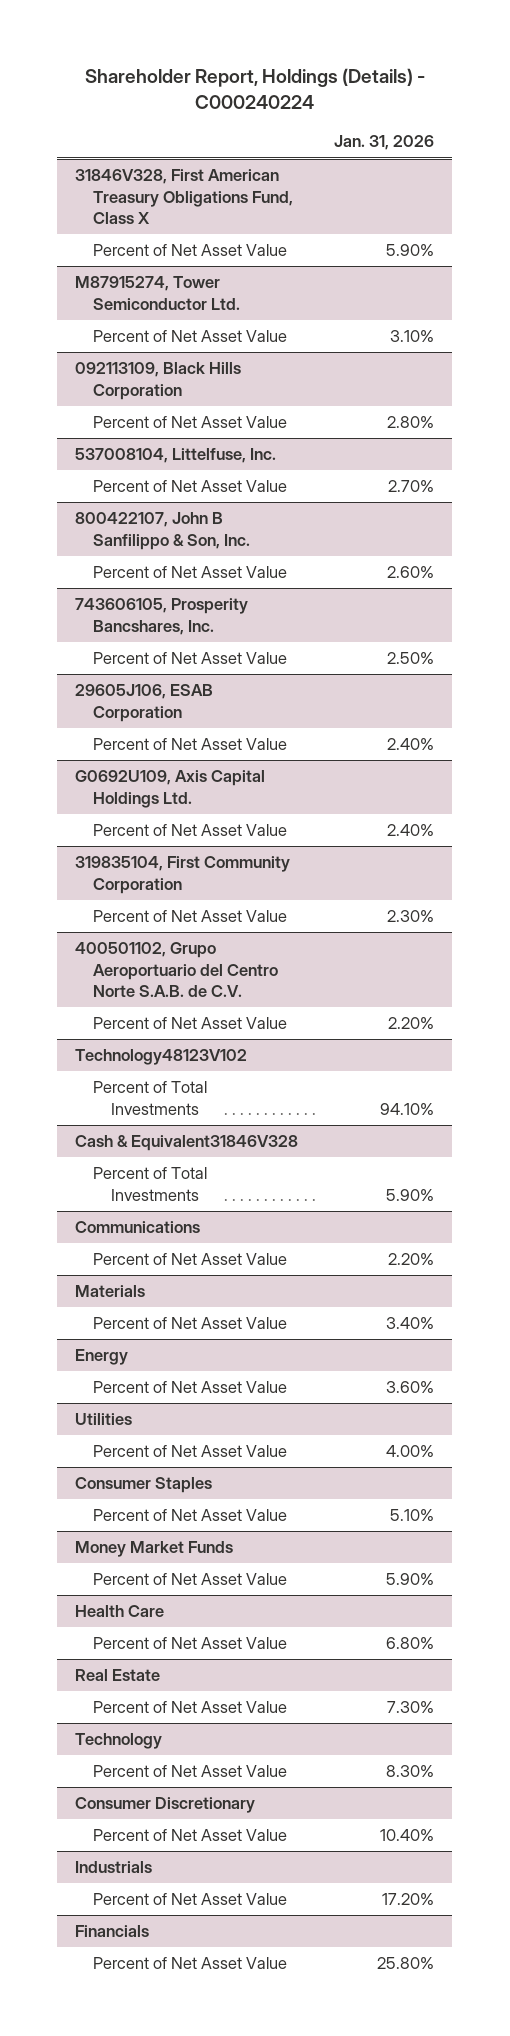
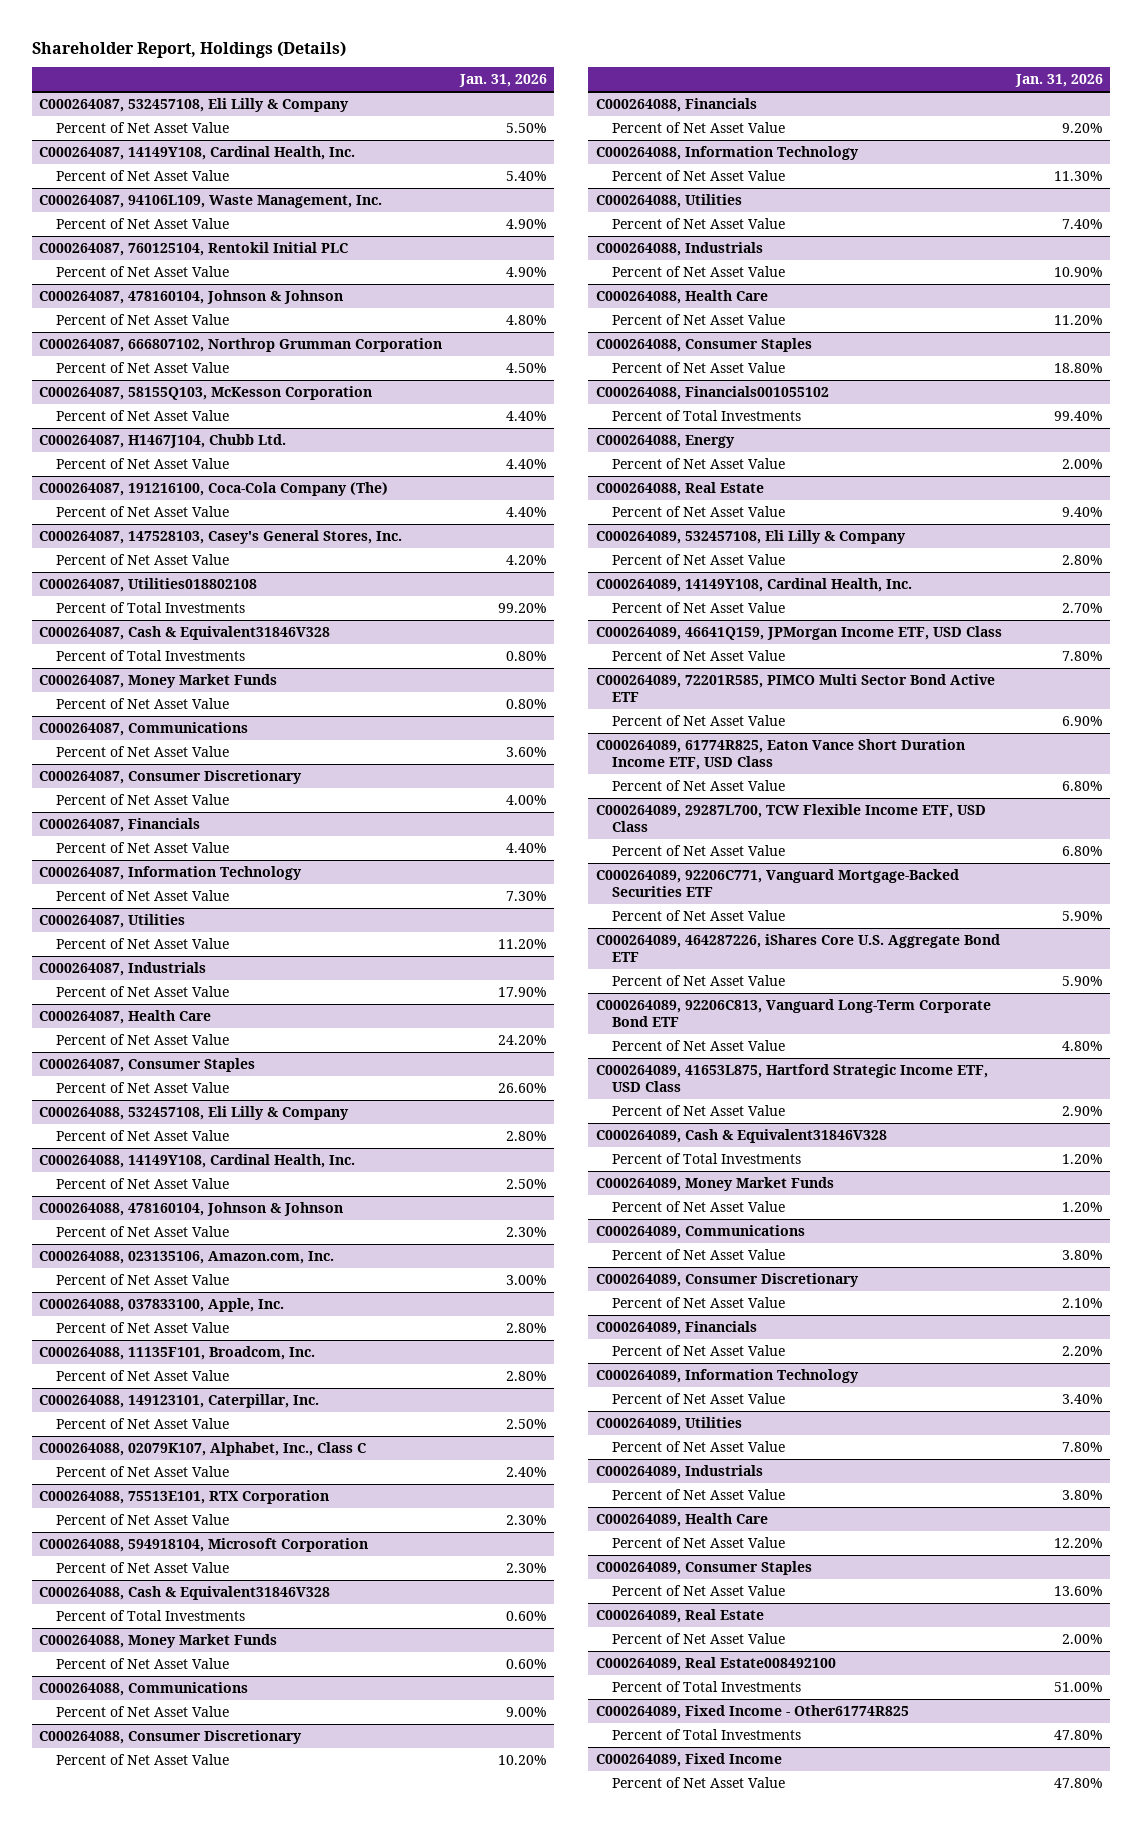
- Shareholder Report, Holdings (Details) - C000240224
+ Shareholder Report, Holdings (Details)
- 31846V328, First American Treasury Obligations Fund, Class X
- Percent of Net Asset Value | 5.90%
- M87915274, Tower Semiconductor Ltd.
- Percent of Net Asset Value | 3.10%
- 092113109, Black Hills Corporation
+ C000264087, 532457108, Eli Lilly & Company
+ Percent of Net Asset Value | 5.50%
+ C000264087, 14149Y108, Cardinal Health, Inc.
+ Percent of Net Asset Value | 5.40%
+ C000264087, 94106L109, Waste Management, Inc.
+ Percent of Net Asset Value | 4.90%
+ C000264087, 760125104, Rentokil Initial PLC
+ Percent of Net Asset Value | 4.90%
+ C000264087, 478160104, Johnson & Johnson
+ Percent of Net Asset Value | 4.80%
+ C000264087, 666807102, Northrop Grumman Corporation
+ Percent of Net Asset Value | 4.50%
+ C000264087, 58155Q103, McKesson Corporation
+ Percent of Net Asset Value | 4.40%
+ C000264087, H1467J104, Chubb Ltd.
+ Percent of Net Asset Value | 4.40%
+ C000264087, 191216100, Coca-Cola Company (The)
+ Percent of Net Asset Value | 4.40%
+ C000264087, 147528103, Casey's General Stores, Inc.
+ Percent of Net Asset Value | 4.20%
+ C000264087, Utilities018802108
+ Percent of Total Investments | 99.20%
+ C000264087, Cash & Equivalent31846V328
+ Percent of Total Investments | 0.80%
+ C000264087, Money Market Funds
+ Percent of Net Asset Value | 0.80%
+ C000264087, Communications
+ Percent of Net Asset Value | 3.60%
+ C000264087, Consumer Discretionary
+ Percent of Net Asset Value | 4.00%
+ C000264087, Financials
+ Percent of Net Asset Value | 4.40%
+ C000264087, Information Technology
+ Percent of Net Asset Value | 7.30%
+ C000264087, Utilities
+ Percent of Net Asset Value | 11.20%
+ C000264087, Industrials
+ Percent of Net Asset Value | 17.90%
+ C000264087, Health Care
+ Percent of Net Asset Value | 24.20%
+ C000264087, Consumer Staples
+ Percent of Net Asset Value | 26.60%
+ C000264088, 532457108, Eli Lilly & Company
- 537008104, Littelfuse, Inc.
- Percent of Net Asset Value | 2.70%
- 800422107, John B Sanfilippo & Son, Inc.
- Percent of Net Asset Value | 2.60%
- 743606105, Prosperity Bancshares, Inc.
+ C000264088, 14149Y108, Cardinal Health, Inc.
- 29605J106, ESAB Corporation
- Percent of Net Asset Value | 2.40%
- G0692U109, Axis Capital Holdings Ltd.
+ C000264088, 478160104, Johnson & Johnson
+ Percent of Net Asset Value | 2.30%
+ C000264088, 023135106, Amazon.com, Inc.
+ Percent of Net Asset Value | 3.00%
+ C000264088, 037833100, Apple, Inc.
+ Percent of Net Asset Value | 2.80%
+ C000264088, 11135F101, Broadcom, Inc.
+ Percent of Net Asset Value | 2.80%
+ C000264088, 149123101, Caterpillar, Inc.
+ Percent of Net Asset Value | 2.50%
+ C000264088, 02079K107, Alphabet, Inc., Class C
- 319835104, First Community Corporation
+ C000264088, 75513E101, RTX Corporation
- 400501102, Grupo Aeroportuario del Centro Norte S.A.B. de C.V.
- Percent of Net Asset Value | 2.20%
- Technology48123V102
- Percent of Total Investments | 94.10%
- Cash & Equivalent31846V328
- Percent of Total Investments | 5.90%
- Communications
+ C000264088, 594918104, Microsoft Corporation
+ Percent of Net Asset Value | 2.30%
+ C000264088, Cash & Equivalent31846V328
+ Percent of Total Investments | 0.60%
+ C000264088, Money Market Funds
+ Percent of Net Asset Value | 0.60%
+ C000264088, Communications
+ Percent of Net Asset Value | 9.00%
+ C000264088, Consumer Discretionary
+ Percent of Net Asset Value | 10.20%
+ C000264088, Financials
+ Percent of Net Asset Value | 9.20%
+ C000264088, Information Technology
+ Percent of Net Asset Value | 11.30%
+ C000264088, Utilities
+ Percent of Net Asset Value | 7.40%
+ C000264088, Industrials
+ Percent of Net Asset Value | 10.90%
+ C000264088, Health Care
+ Percent of Net Asset Value | 11.20%
+ C000264088, Consumer Staples
+ Percent of Net Asset Value | 18.80%
+ C000264088, Financials001055102
+ Percent of Total Investments | 99.40%
+ C000264088, Energy
+ Percent of Net Asset Value | 2.00%
+ C000264088, Real Estate
+ Percent of Net Asset Value | 9.40%
+ C000264089, 532457108, Eli Lilly & Company
+ Percent of Net Asset Value | 2.80%
+ C000264089, 14149Y108, Cardinal Health, Inc.
+ Percent of Net Asset Value | 2.70%
+ C000264089, 46641Q159, JPMorgan Income ETF, USD Class
+ Percent of Net Asset Value | 7.80%
+ C000264089, 72201R585, PIMCO Multi Sector Bond Active ETF
+ Percent of Net Asset Value | 6.90%
+ C000264089, 61774R825, Eaton Vance Short Duration Income ETF, USD Class
+ Percent of Net Asset Value | 6.80%
+ C000264089, 29287L700, TCW Flexible Income ETF, USD Class
+ Percent of Net Asset Value | 6.80%
+ C000264089, 92206C771, Vanguard Mortgage-Backed Securities ETF
+ Percent of Net Asset Value | 5.90%
+ C000264089, 464287226, iShares Core U.S. Aggregate Bond ETF
+ Percent of Net Asset Value | 5.90%
+ C000264089, 92206C813, Vanguard Long-Term Corporate Bond ETF
+ Percent of Net Asset Value | 4.80%
+ C000264089, 41653L875, Hartford Strategic Income ETF, USD Class
+ Percent of Net Asset Value | 2.90%
+ C000264089, Cash & Equivalent31846V328
+ Percent of Total Investments | 1.20%
+ C000264089, Money Market Funds
+ Percent of Net Asset Value | 1.20%
+ C000264089, Communications
+ Percent of Net Asset Value | 3.80%
+ C000264089, Consumer Discretionary
+ Percent of Net Asset Value | 2.10%
+ C000264089, Financials
- Materials
+ C000264089, Information Technology
- Energy
- Percent of Net Asset Value | 3.60%
- Utilities
- Percent of Net Asset Value | 4.00%
- Consumer Staples
- Percent of Net Asset Value | 5.10%
- Money Market Funds
- Percent of Net Asset Value | 5.90%
- Health Care
- Percent of Net Asset Value | 6.80%
- Real Estate
- Percent of Net Asset Value | 7.30%
- Technology
- Percent of Net Asset Value | 8.30%
- Consumer Discretionary
- Percent of Net Asset Value | 10.40%
- Industrials
- Percent of Net Asset Value | 17.20%
- Financials
- Percent of Net Asset Value | 25.80%
+ C000264089, Utilities
+ Percent of Net Asset Value | 7.80%
+ C000264089, Industrials
+ Percent of Net Asset Value | 3.80%
+ C000264089, Health Care
+ Percent of Net Asset Value | 12.20%
+ C000264089, Consumer Staples
+ Percent of Net Asset Value | 13.60%
+ C000264089, Real Estate
+ Percent of Net Asset Value | 2.00%
+ C000264089, Real Estate008492100
+ Percent of Total Investments | 51.00%
+ C000264089, Fixed Income - Other61774R825
+ Percent of Total Investments | 47.80%
+ C000264089, Fixed Income
+ Percent of Net Asset Value | 47.80%

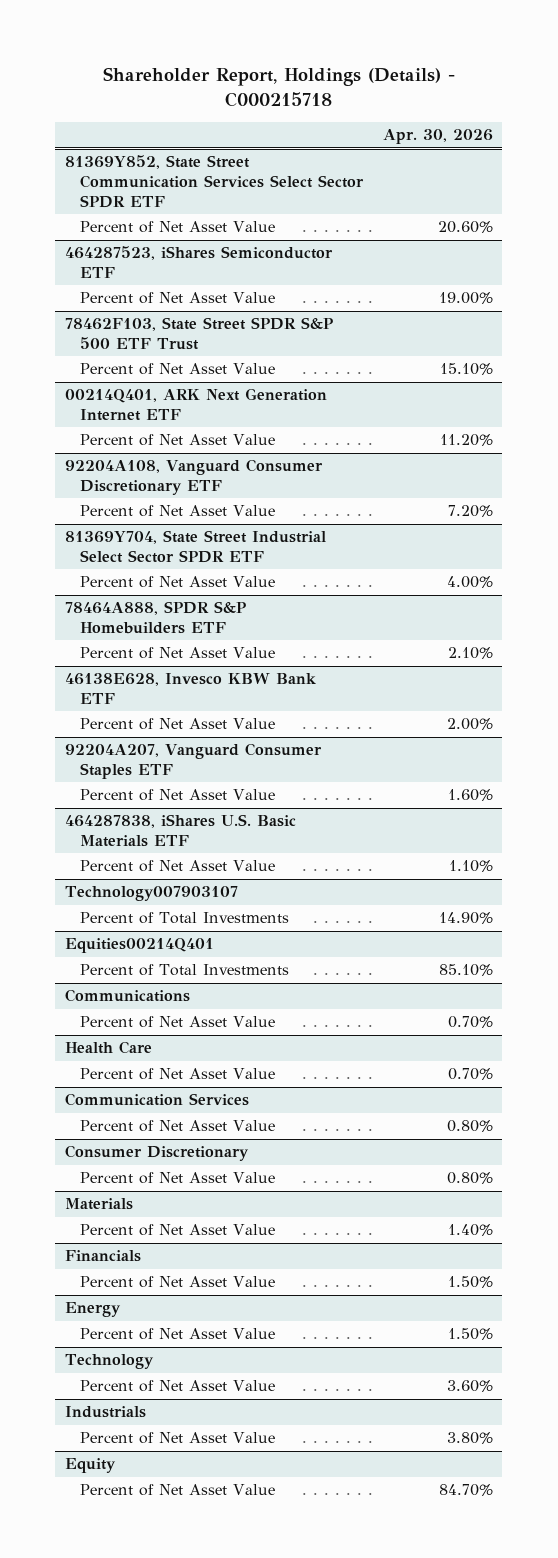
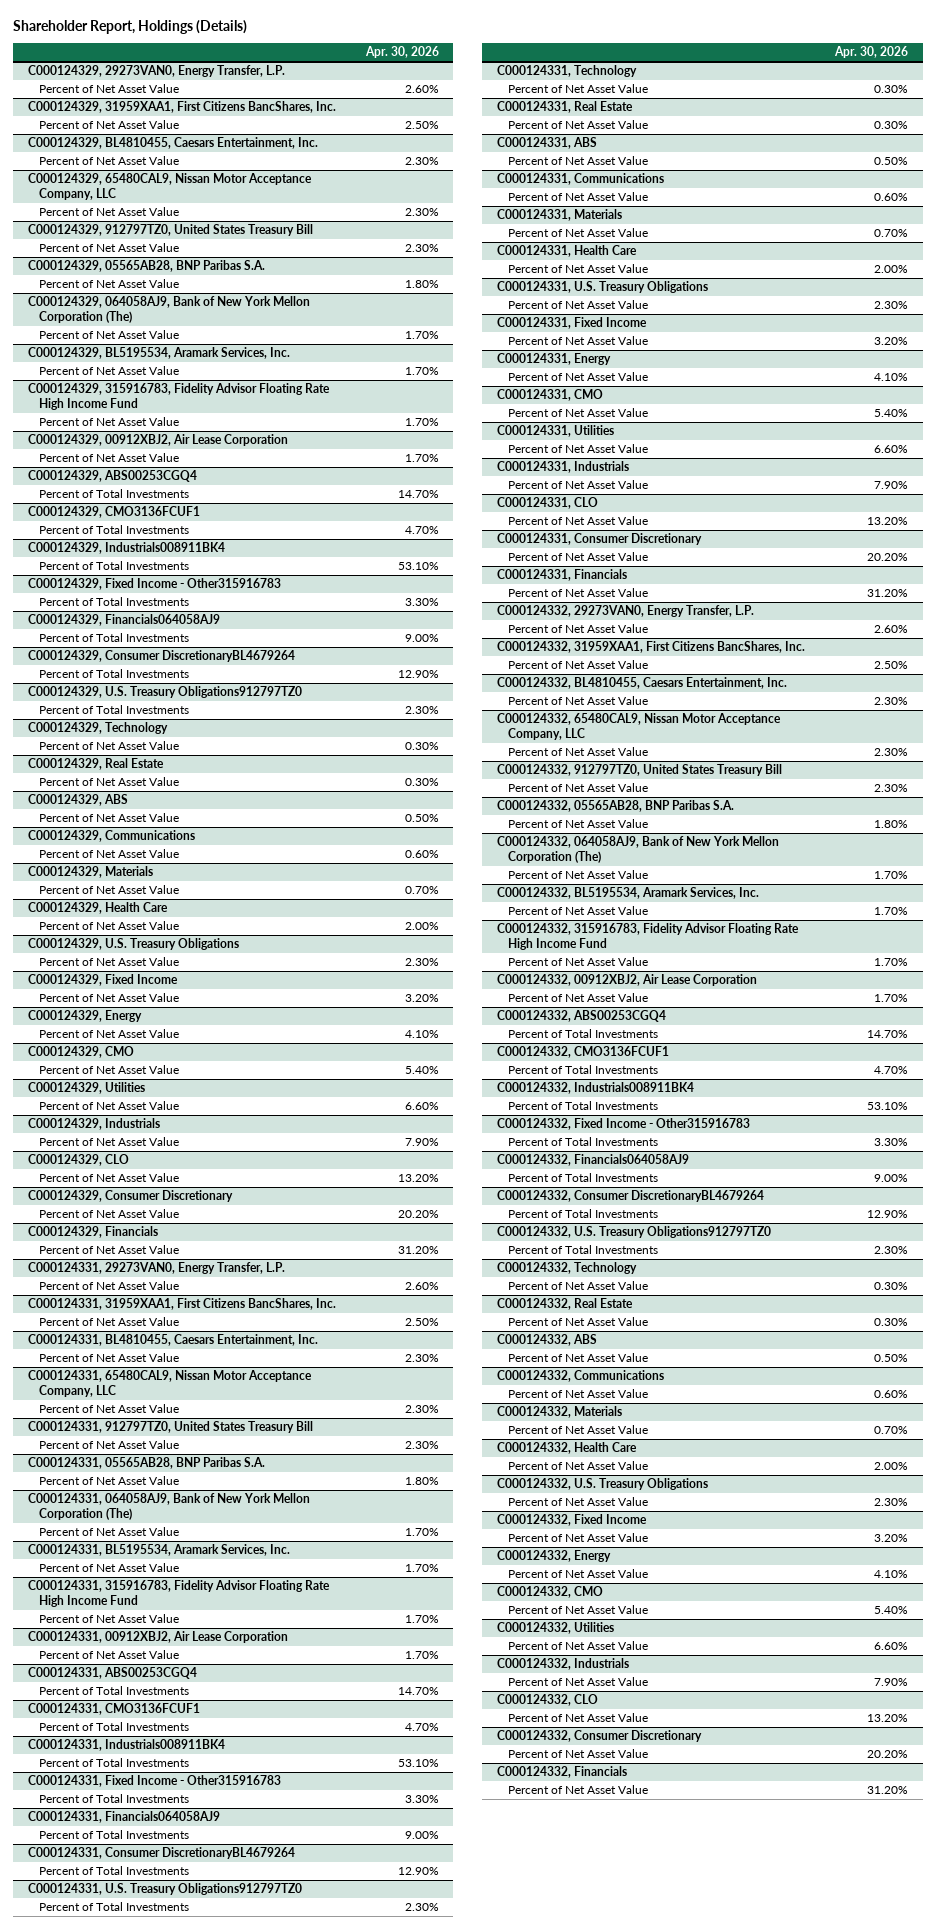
- Shareholder Report, Holdings (Details) - C000215718
+ Shareholder Report, Holdings (Details)
- 81369Y852, State Street Communication Services Select Sector SPDR ETF
- Percent of Net Asset Value | 20.60%
- 464287523, iShares Semiconductor ETF
- Percent of Net Asset Value | 19.00%
- 78462F103, State Street SPDR S&P 500 ETF Trust
- Percent of Net Asset Value | 15.10%
- 00214Q401, ARK Next Generation Internet ETF
- Percent of Net Asset Value | 11.20%
- 92204A108, Vanguard Consumer Discretionary ETF
- Percent of Net Asset Value | 7.20%
- 81369Y704, State Street Industrial Select Sector SPDR ETF
- Percent of Net Asset Value | 4.00%
- 78464A888, SPDR S&P Homebuilders ETF
- Percent of Net Asset Value | 2.10%
- 46138E628, Invesco KBW Bank ETF
+ C000124329, 29273VAN0, Energy Transfer, L.P.
+ Percent of Net Asset Value | 2.60%
+ C000124329, 31959XAA1, First Citizens BancShares, Inc.
+ Percent of Net Asset Value | 2.50%
+ C000124329, BL4810455, Caesars Entertainment, Inc.
+ Percent of Net Asset Value | 2.30%
+ C000124329, 65480CAL9, Nissan Motor Acceptance Company, LLC
+ Percent of Net Asset Value | 2.30%
+ C000124329, 912797TZ0, United States Treasury Bill
+ Percent of Net Asset Value | 2.30%
+ C000124329, 05565AB28, BNP Paribas S.A.
+ Percent of Net Asset Value | 1.80%
+ C000124329, 064058AJ9, Bank of New York Mellon Corporation (The)
+ Percent of Net Asset Value | 1.70%
+ C000124329, BL5195534, Aramark Services, Inc.
+ Percent of Net Asset Value | 1.70%
+ C000124329, 315916783, Fidelity Advisor Floating Rate High Income Fund
+ Percent of Net Asset Value | 1.70%
+ C000124329, 00912XBJ2, Air Lease Corporation
+ Percent of Net Asset Value | 1.70%
+ C000124329, ABS00253CGQ4
+ Percent of Total Investments | 14.70%
+ C000124329, CMO3136FCUF1
+ Percent of Total Investments | 4.70%
+ C000124329, Industrials008911BK4
+ Percent of Total Investments | 53.10%
+ C000124329, Fixed Income - Other315916783
+ Percent of Total Investments | 3.30%
+ C000124329, Financials064058AJ9
+ Percent of Total Investments | 9.00%
+ C000124329, Consumer DiscretionaryBL4679264
+ Percent of Total Investments | 12.90%
+ C000124329, U.S. Treasury Obligations912797TZ0
+ Percent of Total Investments | 2.30%
+ C000124329, Technology
+ Percent of Net Asset Value | 0.30%
+ C000124329, Real Estate
+ Percent of Net Asset Value | 0.30%
+ C000124329, ABS
+ Percent of Net Asset Value | 0.50%
+ C000124329, Communications
+ Percent of Net Asset Value | 0.60%
+ C000124329, Materials
+ Percent of Net Asset Value | 0.70%
+ C000124329, Health Care
- 92204A207, Vanguard Consumer Staples ETF
- Percent of Net Asset Value | 1.60%
- 464287838, iShares U.S. Basic Materials ETF
- Percent of Net Asset Value | 1.10%
- Technology007903107
- Percent of Total Investments | 14.90%
- Equities00214Q401
- Percent of Total Investments | 85.10%
- Communications
+ C000124329, U.S. Treasury Obligations
+ Percent of Net Asset Value | 2.30%
+ C000124329, Fixed Income
+ Percent of Net Asset Value | 3.20%
+ C000124329, Energy
+ Percent of Net Asset Value | 4.10%
+ C000124329, CMO
+ Percent of Net Asset Value | 5.40%
+ C000124329, Utilities
+ Percent of Net Asset Value | 6.60%
+ C000124329, Industrials
+ Percent of Net Asset Value | 7.90%
+ C000124329, CLO
+ Percent of Net Asset Value | 13.20%
+ C000124329, Consumer Discretionary
+ Percent of Net Asset Value | 20.20%
+ C000124329, Financials
+ Percent of Net Asset Value | 31.20%
+ C000124331, 29273VAN0, Energy Transfer, L.P.
+ Percent of Net Asset Value | 2.60%
+ C000124331, 31959XAA1, First Citizens BancShares, Inc.
+ Percent of Net Asset Value | 2.50%
+ C000124331, BL4810455, Caesars Entertainment, Inc.
+ Percent of Net Asset Value | 2.30%
+ C000124331, 65480CAL9, Nissan Motor Acceptance Company, LLC
+ Percent of Net Asset Value | 2.30%
+ C000124331, 912797TZ0, United States Treasury Bill
+ Percent of Net Asset Value | 2.30%
+ C000124331, 05565AB28, BNP Paribas S.A.
+ Percent of Net Asset Value | 1.80%
+ C000124331, 064058AJ9, Bank of New York Mellon Corporation (The)
+ Percent of Net Asset Value | 1.70%
+ C000124331, BL5195534, Aramark Services, Inc.
+ Percent of Net Asset Value | 1.70%
+ C000124331, 315916783, Fidelity Advisor Floating Rate High Income Fund
+ Percent of Net Asset Value | 1.70%
+ C000124331, 00912XBJ2, Air Lease Corporation
+ Percent of Net Asset Value | 1.70%
+ C000124331, ABS00253CGQ4
+ Percent of Total Investments | 14.70%
+ C000124331, CMO3136FCUF1
+ Percent of Total Investments | 4.70%
+ C000124331, Industrials008911BK4
+ Percent of Total Investments | 53.10%
+ C000124331, Fixed Income - Other315916783
+ Percent of Total Investments | 3.30%
+ C000124331, Financials064058AJ9
+ Percent of Total Investments | 9.00%
+ C000124331, Consumer DiscretionaryBL4679264
+ Percent of Total Investments | 12.90%
+ C000124331, U.S. Treasury Obligations912797TZ0
+ Percent of Total Investments | 2.30%
+ C000124331, Technology
+ Percent of Net Asset Value | 0.30%
+ C000124331, Real Estate
+ Percent of Net Asset Value | 0.30%
+ C000124331, ABS
+ Percent of Net Asset Value | 0.50%
+ C000124331, Communications
+ Percent of Net Asset Value | 0.60%
+ C000124331, Materials
- Health Care
+ C000124331, Health Care
+ Percent of Net Asset Value | 2.00%
+ C000124331, U.S. Treasury Obligations
+ Percent of Net Asset Value | 2.30%
+ C000124331, Fixed Income
+ Percent of Net Asset Value | 3.20%
+ C000124331, Energy
+ Percent of Net Asset Value | 4.10%
+ C000124331, CMO
+ Percent of Net Asset Value | 5.40%
+ C000124331, Utilities
+ Percent of Net Asset Value | 6.60%
+ C000124331, Industrials
+ Percent of Net Asset Value | 7.90%
+ C000124331, CLO
+ Percent of Net Asset Value | 13.20%
+ C000124331, Consumer Discretionary
+ Percent of Net Asset Value | 20.20%
+ C000124331, Financials
+ Percent of Net Asset Value | 31.20%
+ C000124332, 29273VAN0, Energy Transfer, L.P.
+ Percent of Net Asset Value | 2.60%
+ C000124332, 31959XAA1, First Citizens BancShares, Inc.
+ Percent of Net Asset Value | 2.50%
+ C000124332, BL4810455, Caesars Entertainment, Inc.
+ Percent of Net Asset Value | 2.30%
+ C000124332, 65480CAL9, Nissan Motor Acceptance Company, LLC
+ Percent of Net Asset Value | 2.30%
+ C000124332, 912797TZ0, United States Treasury Bill
+ Percent of Net Asset Value | 2.30%
+ C000124332, 05565AB28, BNP Paribas S.A.
+ Percent of Net Asset Value | 1.80%
+ C000124332, 064058AJ9, Bank of New York Mellon Corporation (The)
+ Percent of Net Asset Value | 1.70%
+ C000124332, BL5195534, Aramark Services, Inc.
+ Percent of Net Asset Value | 1.70%
+ C000124332, 315916783, Fidelity Advisor Floating Rate High Income Fund
+ Percent of Net Asset Value | 1.70%
+ C000124332, 00912XBJ2, Air Lease Corporation
+ Percent of Net Asset Value | 1.70%
+ C000124332, ABS00253CGQ4
+ Percent of Total Investments | 14.70%
+ C000124332, CMO3136FCUF1
+ Percent of Total Investments | 4.70%
+ C000124332, Industrials008911BK4
+ Percent of Total Investments | 53.10%
+ C000124332, Fixed Income - Other315916783
+ Percent of Total Investments | 3.30%
+ C000124332, Financials064058AJ9
+ Percent of Total Investments | 9.00%
+ C000124332, Consumer DiscretionaryBL4679264
+ Percent of Total Investments | 12.90%
+ C000124332, U.S. Treasury Obligations912797TZ0
+ Percent of Total Investments | 2.30%
+ C000124332, Technology
+ Percent of Net Asset Value | 0.30%
+ C000124332, Real Estate
+ Percent of Net Asset Value | 0.30%
+ C000124332, ABS
+ Percent of Net Asset Value | 0.50%
+ C000124332, Communications
+ Percent of Net Asset Value | 0.60%
+ C000124332, Materials
- Communication Services
- Percent of Net Asset Value | 0.80%
- Consumer Discretionary
- Percent of Net Asset Value | 0.80%
- Materials
- Percent of Net Asset Value | 1.40%
- Financials
- Percent of Net Asset Value | 1.50%
- Energy
- Percent of Net Asset Value | 1.50%
- Technology
- Percent of Net Asset Value | 3.60%
- Industrials
- Percent of Net Asset Value | 3.80%
- Equity
- Percent of Net Asset Value | 84.70%
+ C000124332, Health Care
+ Percent of Net Asset Value | 2.00%
+ C000124332, U.S. Treasury Obligations
+ Percent of Net Asset Value | 2.30%
+ C000124332, Fixed Income
+ Percent of Net Asset Value | 3.20%
+ C000124332, Energy
+ Percent of Net Asset Value | 4.10%
+ C000124332, CMO
+ Percent of Net Asset Value | 5.40%
+ C000124332, Utilities
+ Percent of Net Asset Value | 6.60%
+ C000124332, Industrials
+ Percent of Net Asset Value | 7.90%
+ C000124332, CLO
+ Percent of Net Asset Value | 13.20%
+ C000124332, Consumer Discretionary
+ Percent of Net Asset Value | 20.20%
+ C000124332, Financials
+ Percent of Net Asset Value | 31.20%

